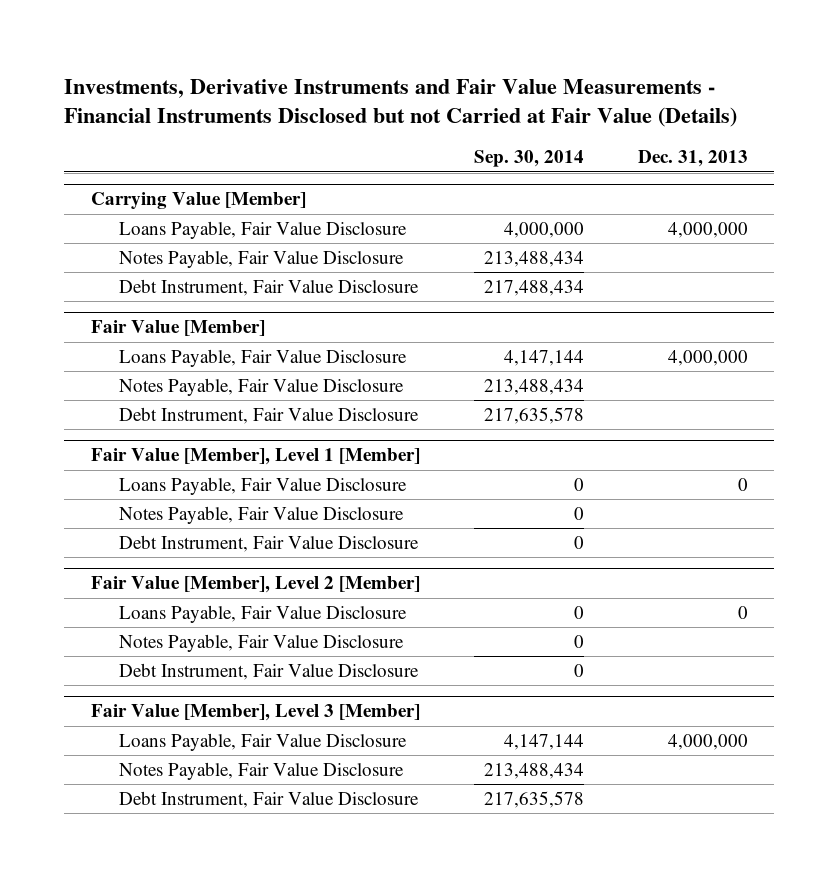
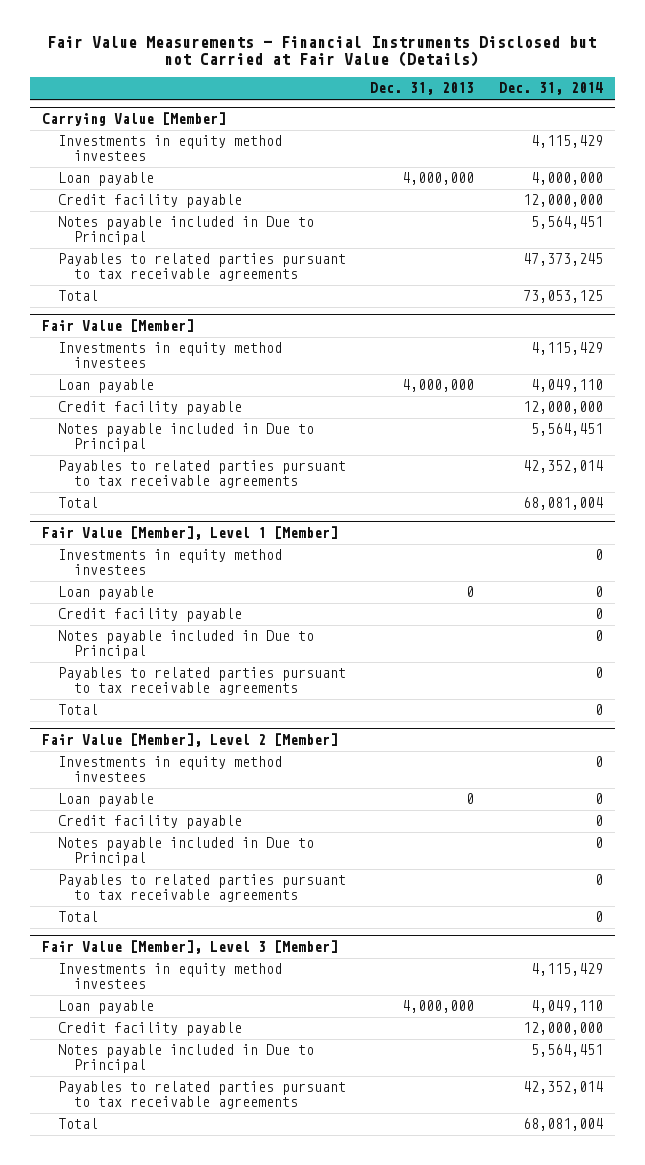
- Investments, Derivative Instruments and Fair Value Measurements - Financial Instruments Disclosed but not Carried at Fair Value (Details)
+ Fair Value Measurements - Financial Instruments Disclosed but not Carried at Fair Value (Details)
- | Sep. 30, 2014 | Dec. 31, 2013
+ | Dec. 31, 2013 | Dec. 31, 2014
@ Carrying Value [Member]
- Loans Payable, Fair Value Disclosure | 4,000,000 | 4,000,000
- Notes Payable, Fair Value Disclosure | 213,488,434 |
- Debt Instrument, Fair Value Disclosure | 217,488,434 |
+ Investments in equity method investees | | 4,115,429
+ Loan payable | 4,000,000 | 4,000,000
+ Credit facility payable | | 12,000,000
+ Notes payable included in Due to Principal | | 5,564,451
+ Payables to related parties pursuant to tax receivable agreements | | 47,373,245
+ Total | | 73,053,125
@ Fair Value [Member]
- Loans Payable, Fair Value Disclosure | 4,147,144 | 4,000,000
- Notes Payable, Fair Value Disclosure | 213,488,434 |
- Debt Instrument, Fair Value Disclosure | 217,635,578 |
+ Investments in equity method investees | | 4,115,429
+ Loan payable | 4,000,000 | 4,049,110
+ Credit facility payable | | 12,000,000
+ Notes payable included in Due to Principal | | 5,564,451
+ Payables to related parties pursuant to tax receivable agreements | | 42,352,014
+ Total | | 68,081,004
@ Fair Value [Member], Level 1 [Member]
- Loans Payable, Fair Value Disclosure | 0 | 0
- Notes Payable, Fair Value Disclosure | 0 |
- Debt Instrument, Fair Value Disclosure | 0 |
+ Investments in equity method investees | | 0
+ Loan payable | 0 | 0
+ Credit facility payable | | 0
+ Notes payable included in Due to Principal | | 0
+ Payables to related parties pursuant to tax receivable agreements | | 0
+ Total | | 0
@ Fair Value [Member], Level 2 [Member]
- Loans Payable, Fair Value Disclosure | 0 | 0
- Notes Payable, Fair Value Disclosure | 0 |
- Debt Instrument, Fair Value Disclosure | 0 |
+ Investments in equity method investees | | 0
+ Loan payable | 0 | 0
+ Credit facility payable | | 0
+ Notes payable included in Due to Principal | | 0
+ Payables to related parties pursuant to tax receivable agreements | | 0
+ Total | | 0
@ Fair Value [Member], Level 3 [Member]
- Loans Payable, Fair Value Disclosure | 4,147,144 | 4,000,000
- Notes Payable, Fair Value Disclosure | 213,488,434 |
- Debt Instrument, Fair Value Disclosure | 217,635,578 |
+ Investments in equity method investees | | 4,115,429
+ Loan payable | 4,000,000 | 4,049,110
+ Credit facility payable | | 12,000,000
+ Notes payable included in Due to Principal | | 5,564,451
+ Payables to related parties pursuant to tax receivable agreements | | 42,352,014
+ Total | | 68,081,004

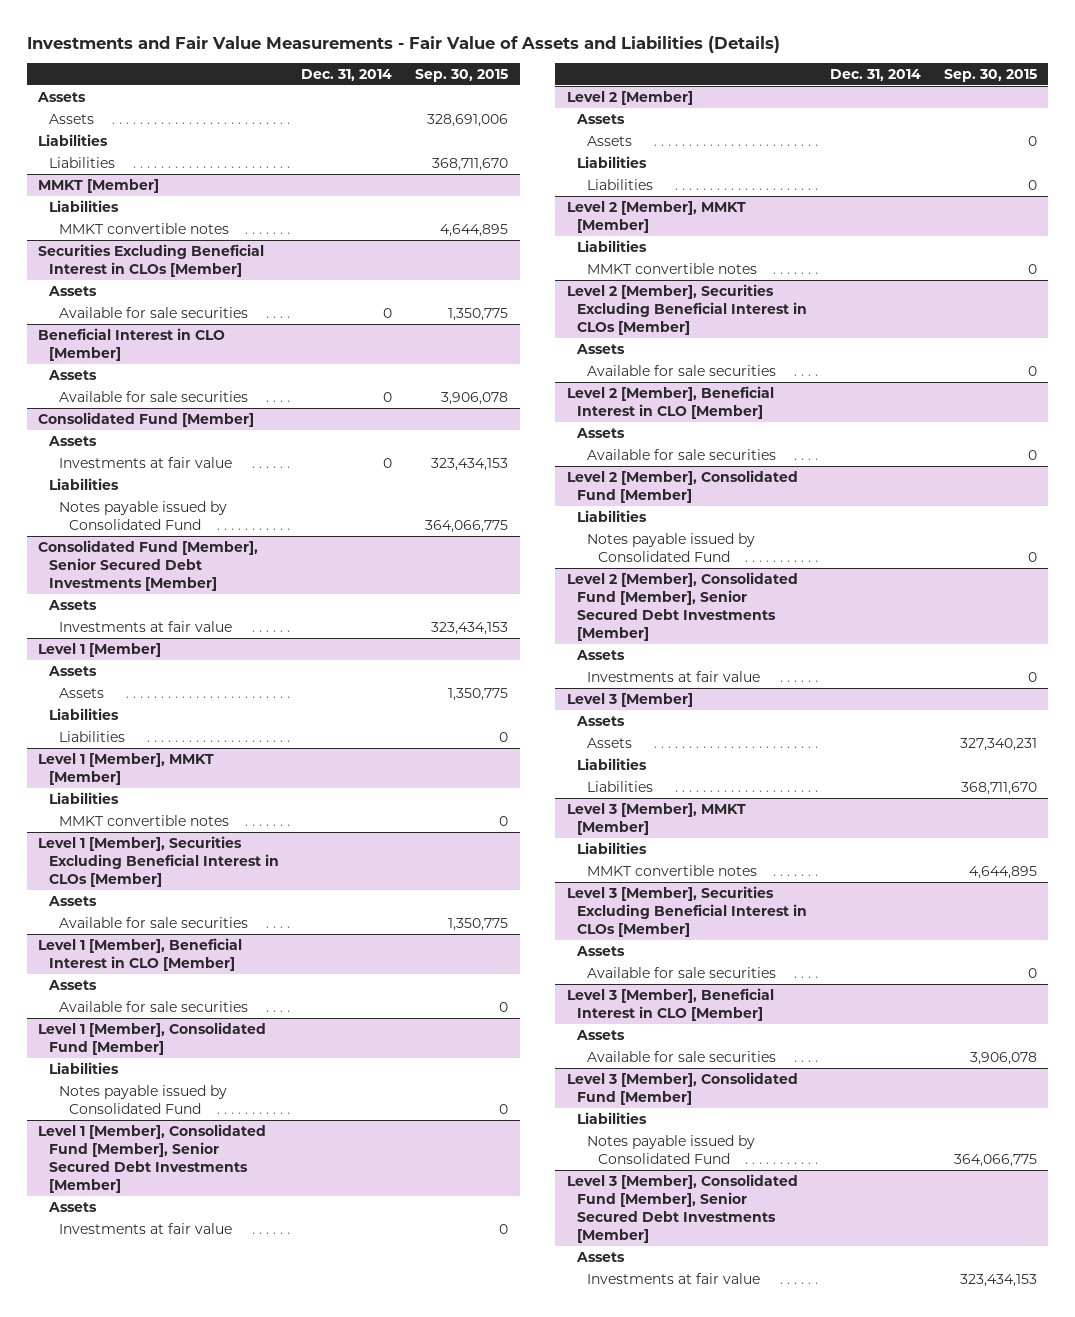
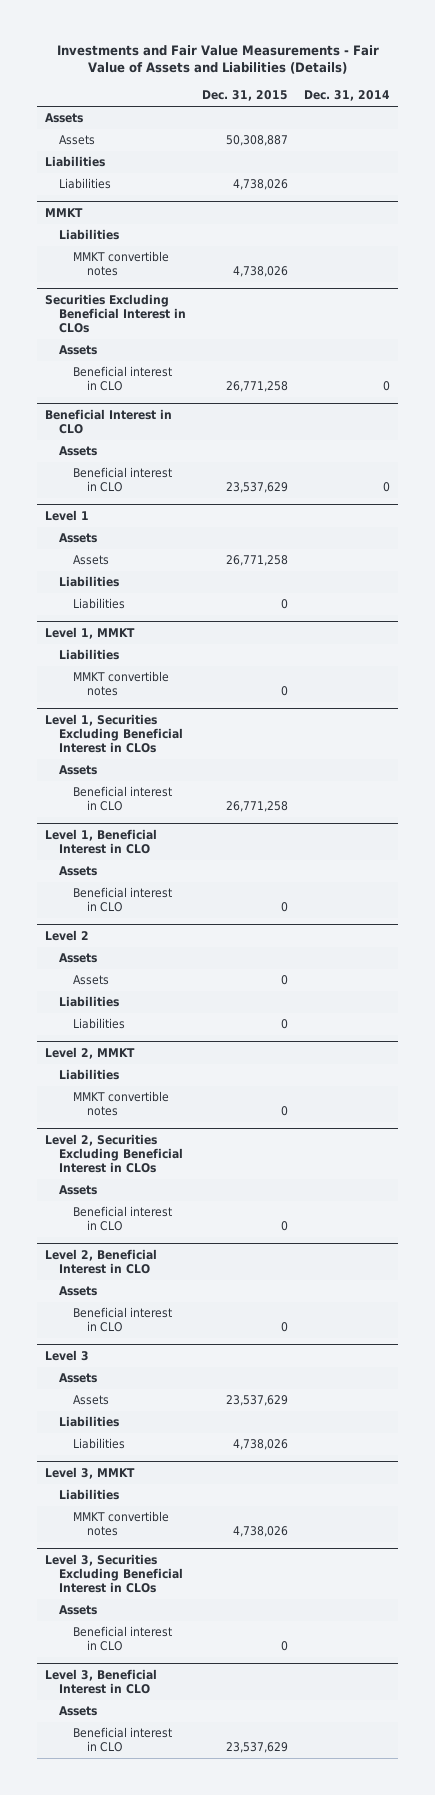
- | Dec. 31, 2014 | Sep. 30, 2015
+ | Dec. 31, 2015 | Dec. 31, 2014
- MMKT [Member]
+ MMKT
- Securities Excluding Beneficial Interest in CLOs [Member]
+ Securities Excluding Beneficial Interest in CLOs
- Available for sale securities | 0 | 1,350,775
- Beneficial Interest in CLO [Member]
+ Beneficial interest in CLO | 26,771,258 | 0
+ Beneficial Interest in CLO
- Available for sale securities | 0 | 3,906,078
- Consolidated Fund [Member]
- Assets
- Investments at fair value | 0 | 323,434,153
- Liabilities
- Notes payable issued by Consolidated Fund | | 364,066,775
- Consolidated Fund [Member], Senior Secured Debt Investments [Member]
- Assets
- Investments at fair value | | 323,434,153
- Level 1 [Member]
+ Beneficial interest in CLO | 23,537,629 | 0
+ Level 1
- Level 1 [Member], MMKT [Member]
+ Level 1, MMKT
- Level 1 [Member], Securities Excluding Beneficial Interest in CLOs [Member]
+ Level 1, Securities Excluding Beneficial Interest in CLOs
- Available for sale securities | | 1,350,775
- Level 1 [Member], Beneficial Interest in CLO [Member]
+ Beneficial interest in CLO | 26,771,258 |
+ Level 1, Beneficial Interest in CLO
- Available for sale securities | | 0
- Level 1 [Member], Consolidated Fund [Member]
- Liabilities
- Notes payable issued by Consolidated Fund | | 0
- Level 1 [Member], Consolidated Fund [Member], Senior Secured Debt Investments [Member]
- Assets
- Investments at fair value | | 0
- Level 2 [Member]
+ Beneficial interest in CLO | 0 |
+ Level 2
- Level 2 [Member], MMKT [Member]
+ Level 2, MMKT
- Level 2 [Member], Securities Excluding Beneficial Interest in CLOs [Member]
+ Level 2, Securities Excluding Beneficial Interest in CLOs
- Available for sale securities | | 0
- Level 2 [Member], Beneficial Interest in CLO [Member]
+ Beneficial interest in CLO | 0 |
+ Level 2, Beneficial Interest in CLO
- Available for sale securities | | 0
- Level 2 [Member], Consolidated Fund [Member]
- Liabilities
- Notes payable issued by Consolidated Fund | | 0
- Level 2 [Member], Consolidated Fund [Member], Senior Secured Debt Investments [Member]
- Assets
- Investments at fair value | | 0
- Level 3 [Member]
+ Beneficial interest in CLO | 0 |
+ Level 3
- Level 3 [Member], MMKT [Member]
+ Level 3, MMKT
- Level 3 [Member], Securities Excluding Beneficial Interest in CLOs [Member]
+ Level 3, Securities Excluding Beneficial Interest in CLOs
- Available for sale securities | | 0
- Level 3 [Member], Beneficial Interest in CLO [Member]
+ Beneficial interest in CLO | 0 |
+ Level 3, Beneficial Interest in CLO
- Available for sale securities | | 3,906,078
- Level 3 [Member], Consolidated Fund [Member]
- Liabilities
- Notes payable issued by Consolidated Fund | | 364,066,775
- Level 3 [Member], Consolidated Fund [Member], Senior Secured Debt Investments [Member]
- Assets
- Investments at fair value | | 323,434,153
+ Beneficial interest in CLO | 23,537,629 |

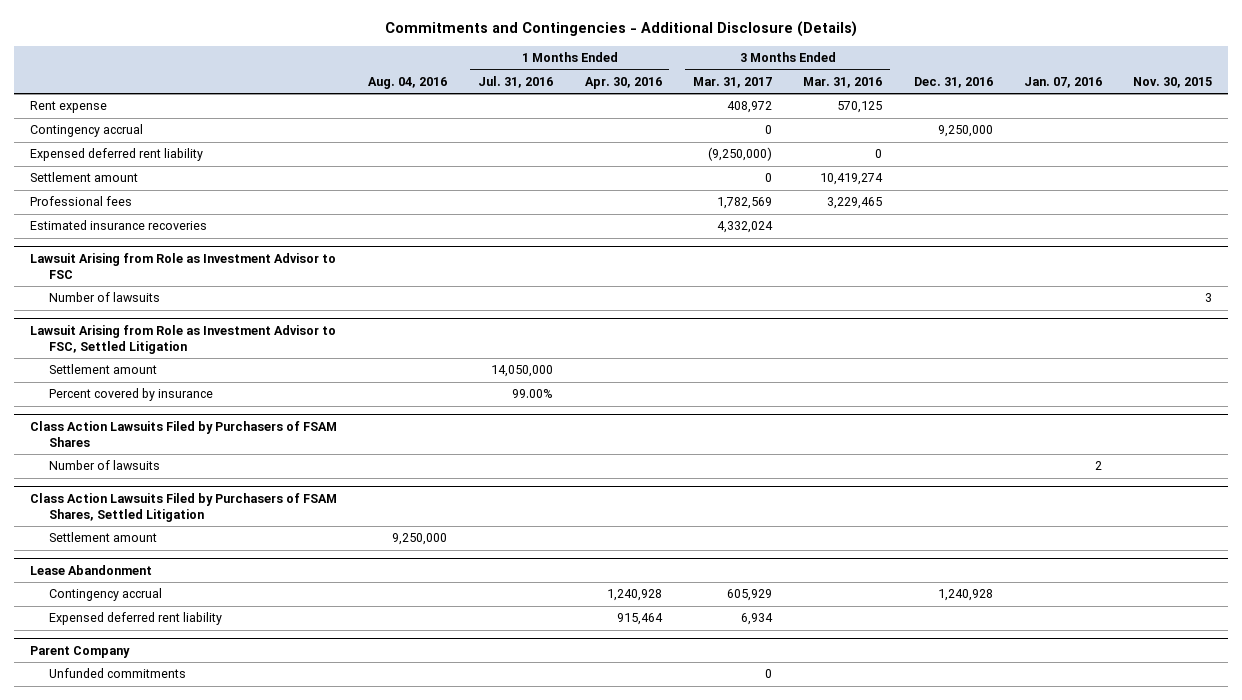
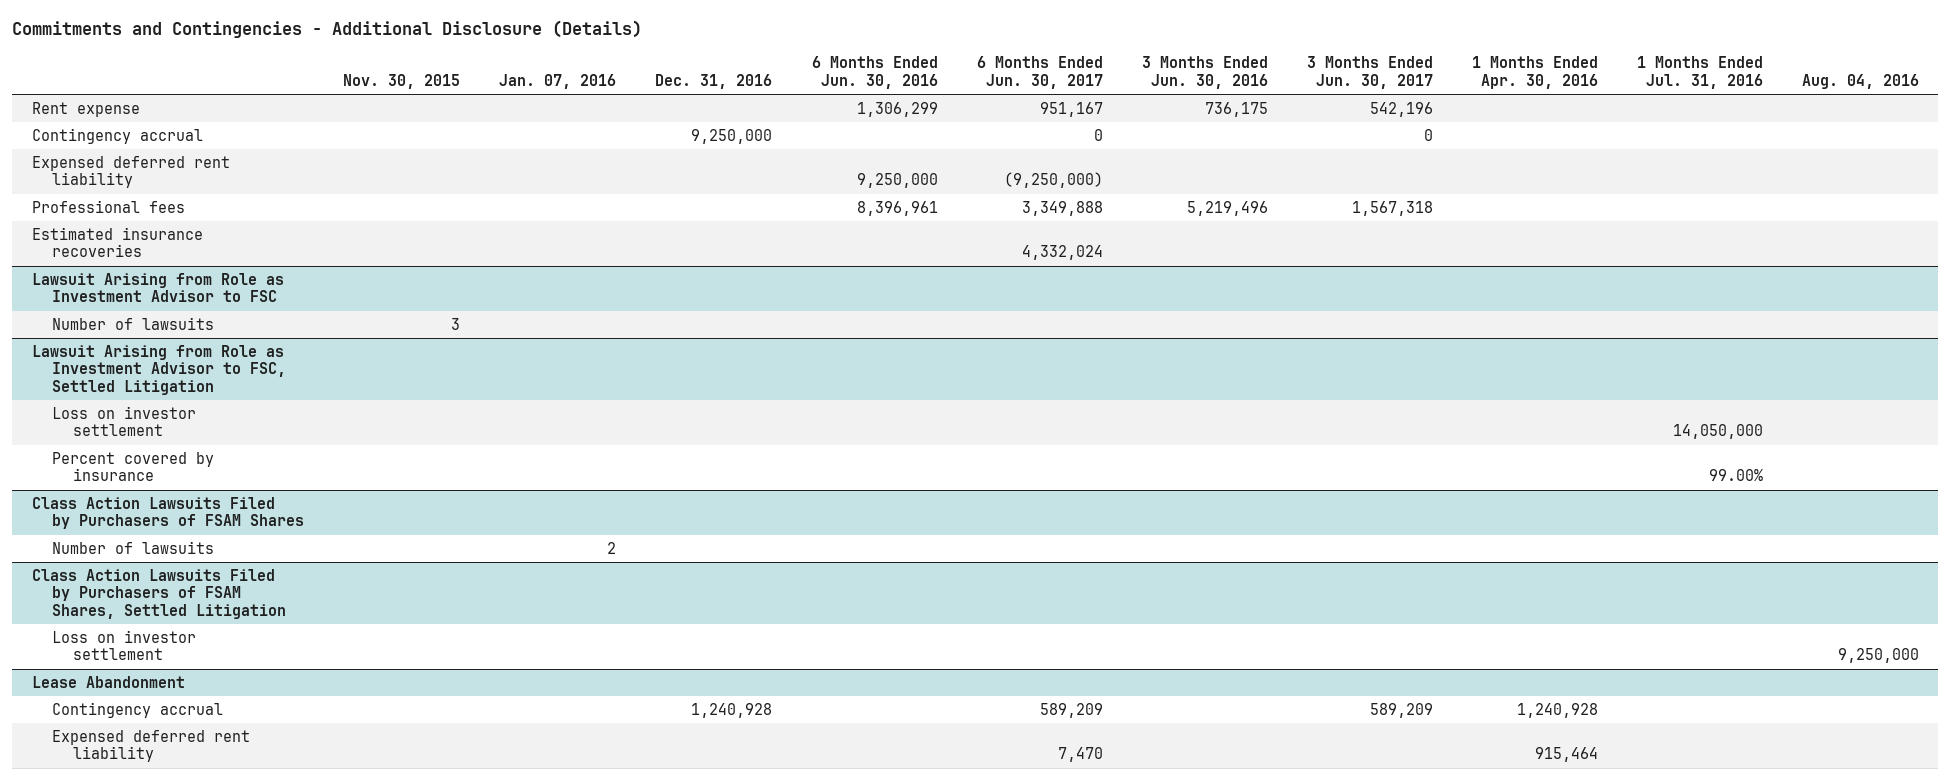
- | Aug. 04, 2016 | 1 Months Ended Jul. 31, 2016 | 1 Months Ended Apr. 30, 2016 | 3 Months Ended Mar. 31, 2017 | 3 Months Ended Mar. 31, 2016 | Dec. 31, 2016 | Jan. 07, 2016 | Nov. 30, 2015
+ | Nov. 30, 2015 | Jan. 07, 2016 | Dec. 31, 2016 | 6 Months Ended Jun. 30, 2016 | 6 Months Ended Jun. 30, 2017 | 3 Months Ended Jun. 30, 2016 | 3 Months Ended Jun. 30, 2017 | 1 Months Ended Apr. 30, 2016 | 1 Months Ended Jul. 31, 2016 | Aug. 04, 2016
- Settlement amount | | | | 0 | 10,419,274 | | |
@ Lawsuit Arising from Role as Investment Advisor to FSC, Settled Litigation
- Settlement amount | | 14,050,000 | | | | | |
+ Loss on investor settlement | | | | | | | | | 14,050,000 |
@ Class Action Lawsuits Filed by Purchasers of FSAM Shares, Settled Litigation
- Settlement amount | 9,250,000 | | | | | | |
+ Loss on investor settlement | | | | | | | | | | 9,250,000
- Parent Company
- Unfunded commitments | | | | 0 | | | |

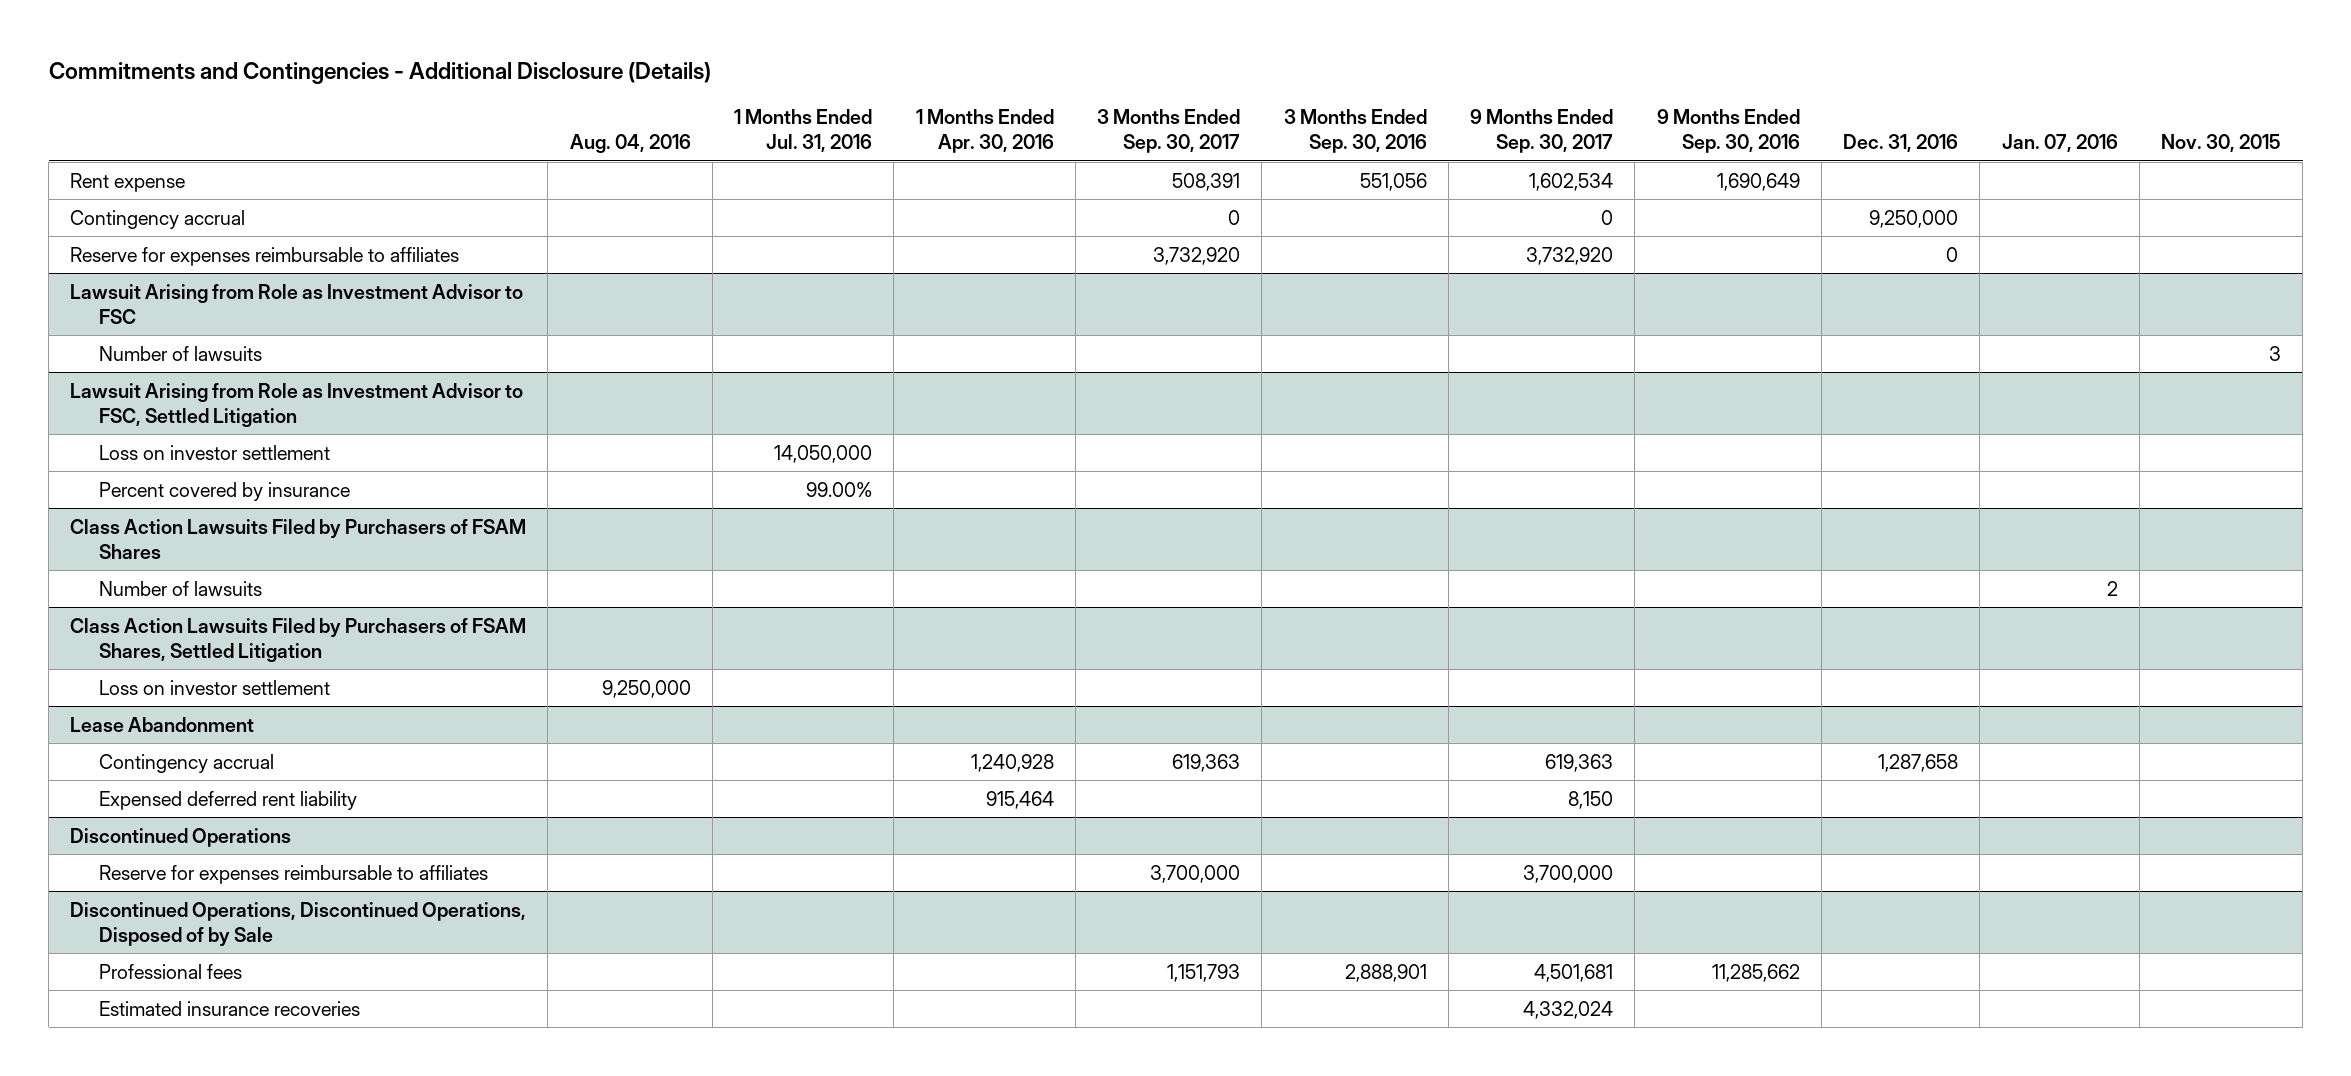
- | Nov. 30, 2015 | Jan. 07, 2016 | Dec. 31, 2016 | 6 Months Ended Jun. 30, 2016 | 6 Months Ended Jun. 30, 2017 | 3 Months Ended Jun. 30, 2016 | 3 Months Ended Jun. 30, 2017 | 1 Months Ended Apr. 30, 2016 | 1 Months Ended Jul. 31, 2016 | Aug. 04, 2016
+ | Aug. 04, 2016 | 1 Months Ended Jul. 31, 2016 | 1 Months Ended Apr. 30, 2016 | 3 Months Ended Sep. 30, 2017 | 3 Months Ended Sep. 30, 2016 | 9 Months Ended Sep. 30, 2017 | 9 Months Ended Sep. 30, 2016 | Dec. 31, 2016 | Jan. 07, 2016 | Nov. 30, 2015
- Expensed deferred rent liability | | | | 9,250,000 | (9,250,000) | | | | |
- Professional fees | | | | 8,396,961 | 3,349,888 | 5,219,496 | 1,567,318 | | |
- Estimated insurance recoveries | | | | | 4,332,024 | | | | |
+ Reserve for expenses reimbursable to affiliates | | | | 3,732,920 | | 3,732,920 | | 0 | |
@ Lease Abandonment
- Contingency accrual | | | 1,240,928 | | 589,209 | | 589,209 | 1,240,928 | |
+ Contingency accrual | | | 1,240,928 | 619,363 | | 619,363 | | 1,287,658 | |
+ Discontinued Operations
+ Reserve for expenses reimbursable to affiliates | | | | 3,700,000 | | 3,700,000 | | | |
+ Discontinued Operations, Discontinued Operations, Disposed of by Sale
+ Professional fees | | | | 1,151,793 | 2,888,901 | 4,501,681 | 11,285,662 | | |
+ Estimated insurance recoveries | | | | | | 4,332,024 | | | |

